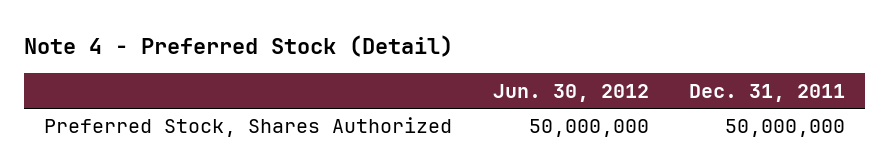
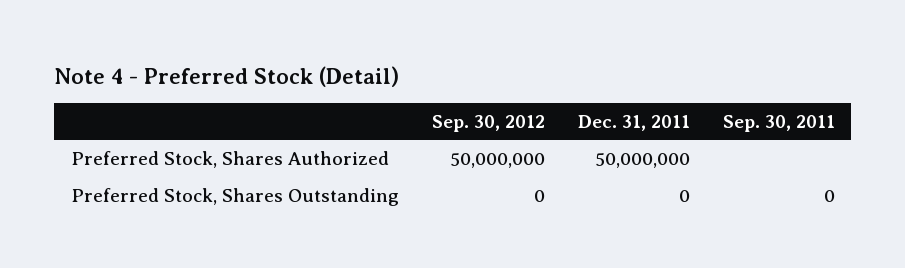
- | Jun. 30, 2012 | Dec. 31, 2011
+ | Sep. 30, 2012 | Dec. 31, 2011 | Sep. 30, 2011
+ Preferred Stock, Shares Outstanding | 0 | 0 | 0

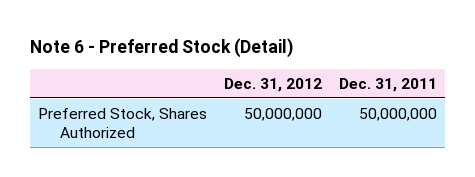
- Note 4 - Preferred Stock (Detail)
+ Note 6 - Preferred Stock (Detail)
- | Sep. 30, 2012 | Dec. 31, 2011 | Sep. 30, 2011
+ | Dec. 31, 2012 | Dec. 31, 2011
- Preferred Stock, Shares Outstanding | 0 | 0 | 0

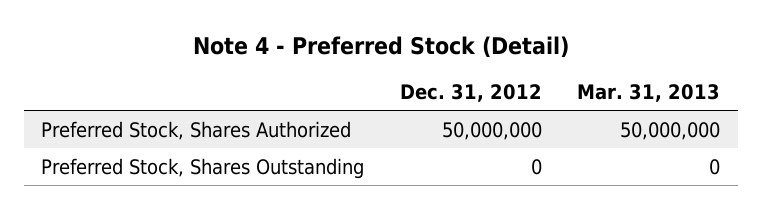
- Note 6 - Preferred Stock (Detail)
+ Note 4 - Preferred Stock (Detail)
- | Dec. 31, 2012 | Dec. 31, 2011
+ | Dec. 31, 2012 | Mar. 31, 2013
+ Preferred Stock, Shares Outstanding | 0 | 0

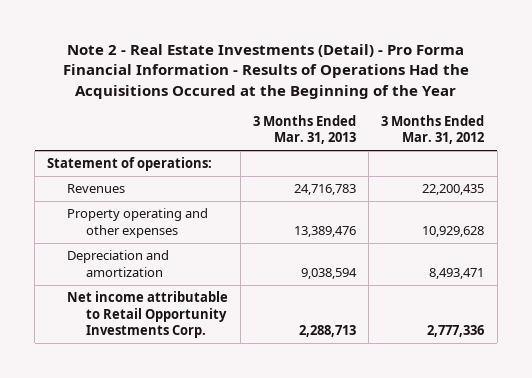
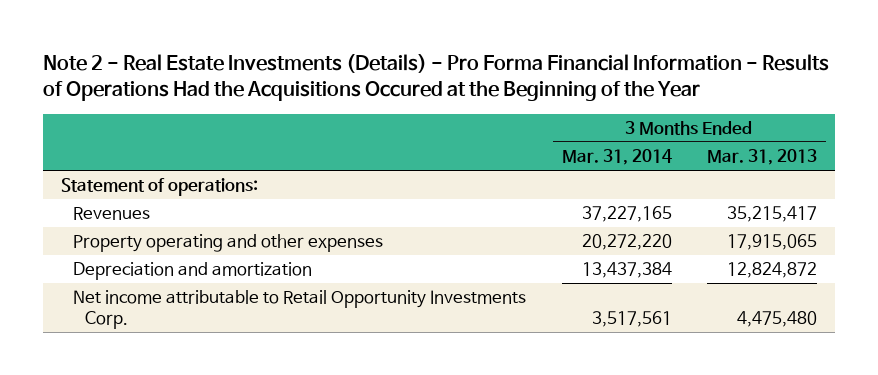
- Note 2 - Real Estate Investments (Detail) - Pro Forma Financial Information - Results of Operations Had the Acquisitions Occured at the Beginning of the Year
+ Note 2 - Real Estate Investments (Details) - Pro Forma Financial Information - Results of Operations Had the Acquisitions Occured at the Beginning of the Year
- | 3 Months Ended Mar. 31, 2013 | 3 Months Ended Mar. 31, 2012
+ | 3 Months Ended Mar. 31, 2014 | 3 Months Ended Mar. 31, 2013
- Revenues | 24,716,783 | 22,200,435
- Property operating and other expenses | 13,389,476 | 10,929,628
- Depreciation and amortization | 9,038,594 | 8,493,471
- Net income attributable to Retail Opportunity Investments Corp. | 2,288,713 | 2,777,336
+ Revenues | 37,227,165 | 35,215,417
+ Property operating and other expenses | 20,272,220 | 17,915,065
+ Depreciation and amortization | 13,437,384 | 12,824,872
+ Net income attributable to Retail Opportunity Investments Corp. | 3,517,561 | 4,475,480

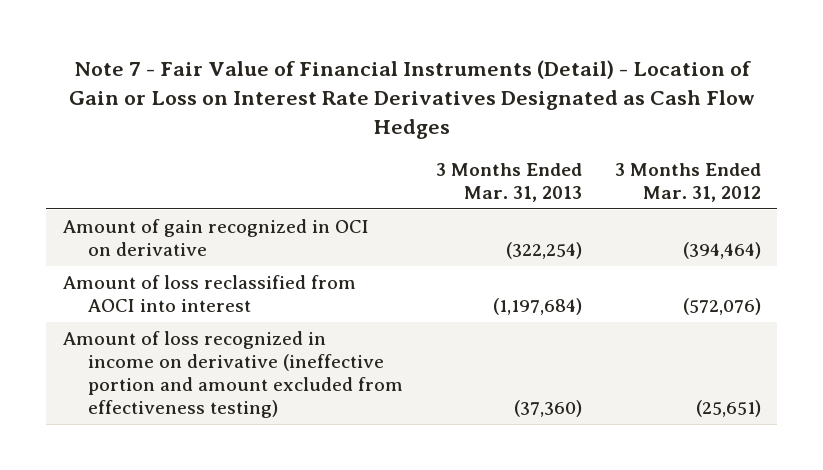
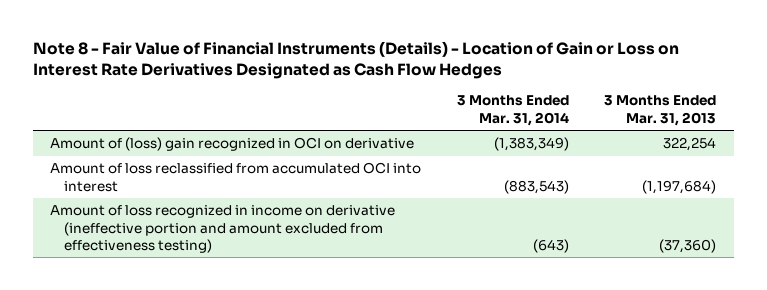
- Note 7 - Fair Value of Financial Instruments (Detail) - Location of Gain or Loss on Interest Rate Derivatives Designated as Cash Flow Hedges
+ Note 8 - Fair Value of Financial Instruments (Details) - Location of Gain or Loss on Interest Rate Derivatives Designated as Cash Flow Hedges
- | 3 Months Ended Mar. 31, 2013 | 3 Months Ended Mar. 31, 2012
+ | 3 Months Ended Mar. 31, 2014 | 3 Months Ended Mar. 31, 2013
- Amount of gain recognized in OCI on derivative | (322,254) | (394,464)
- Amount of loss reclassified from AOCI into interest | (1,197,684) | (572,076)
+ Amount of (loss) gain recognized in OCI on derivative | (1,383,349) | 322,254
+ Amount of loss reclassified from accumulated OCI into interest | (883,543) | (1,197,684)

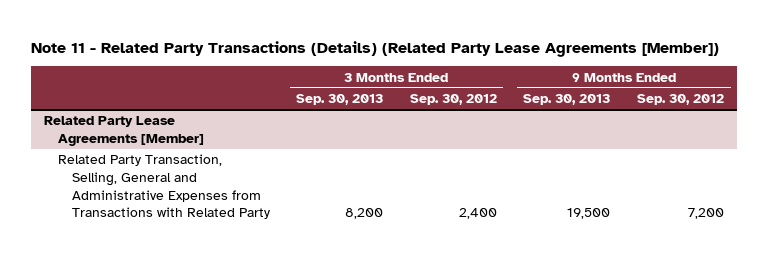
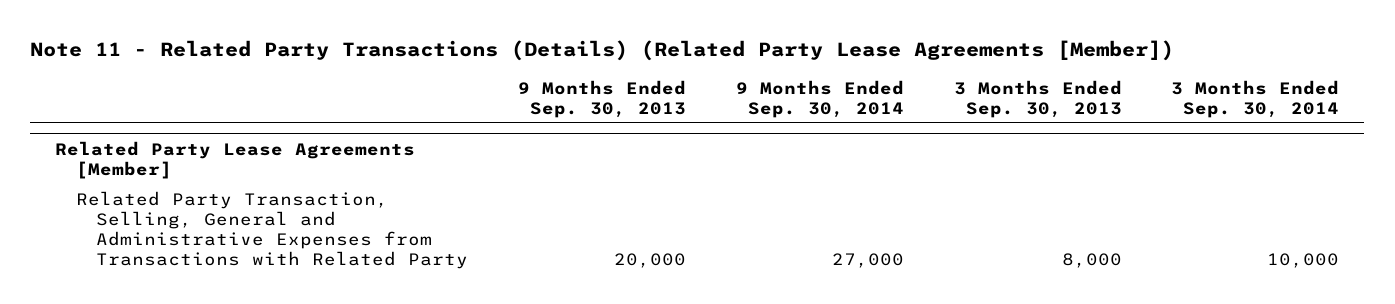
- | 3 Months Ended Sep. 30, 2013 | 3 Months Ended Sep. 30, 2012 | 9 Months Ended Sep. 30, 2013 | 9 Months Ended Sep. 30, 2012
+ | 9 Months Ended Sep. 30, 2013 | 9 Months Ended Sep. 30, 2014 | 3 Months Ended Sep. 30, 2013 | 3 Months Ended Sep. 30, 2014
@ Related Party Lease Agreements [Member]
- Related Party Transaction, Selling, General and Administrative Expenses from Transactions with Related Party | 8,200 | 2,400 | 19,500 | 7,200
+ Related Party Transaction, Selling, General and Administrative Expenses from Transactions with Related Party | 20,000 | 27,000 | 8,000 | 10,000

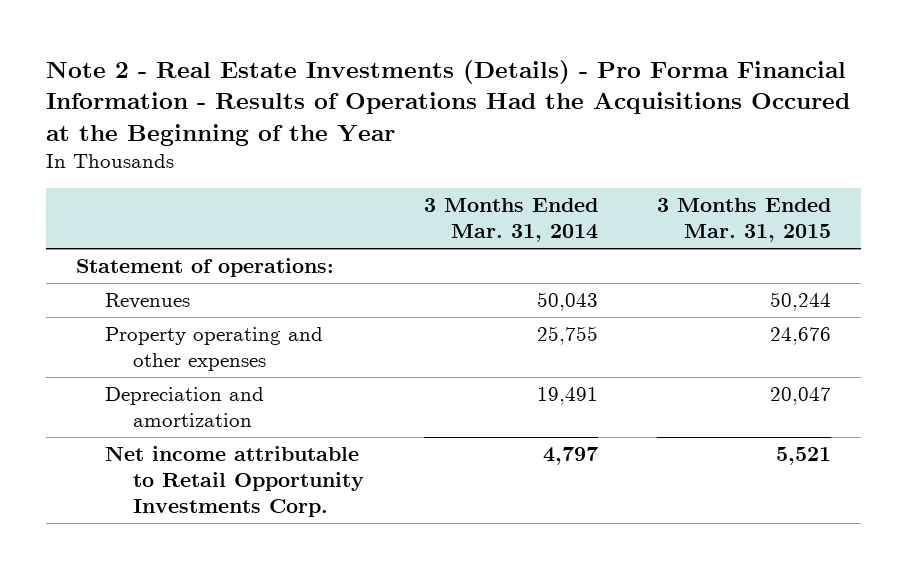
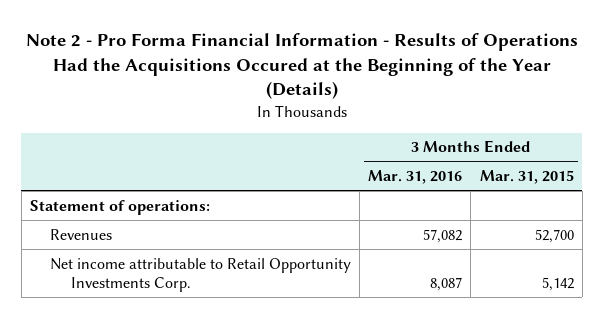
- Note 2 - Real Estate Investments (Details) - Pro Forma Financial Information - Results of Operations Had the Acquisitions Occured at the Beginning of the Year
+ Note 2 - Pro Forma Financial Information - Results of Operations Had the Acquisitions Occured at the Beginning of the Year (Details)
- | 3 Months Ended Mar. 31, 2014 | 3 Months Ended Mar. 31, 2015
+ | 3 Months Ended Mar. 31, 2016 | 3 Months Ended Mar. 31, 2015
- Revenues | 50,043 | 50,244
- Property operating and other expenses | 25,755 | 24,676
- Depreciation and amortization | 19,491 | 20,047
- Net income attributable to Retail Opportunity Investments Corp. | 4,797 | 5,521
+ Revenues | 57,082 | 52,700
+ Net income attributable to Retail Opportunity Investments Corp. | 8,087 | 5,142

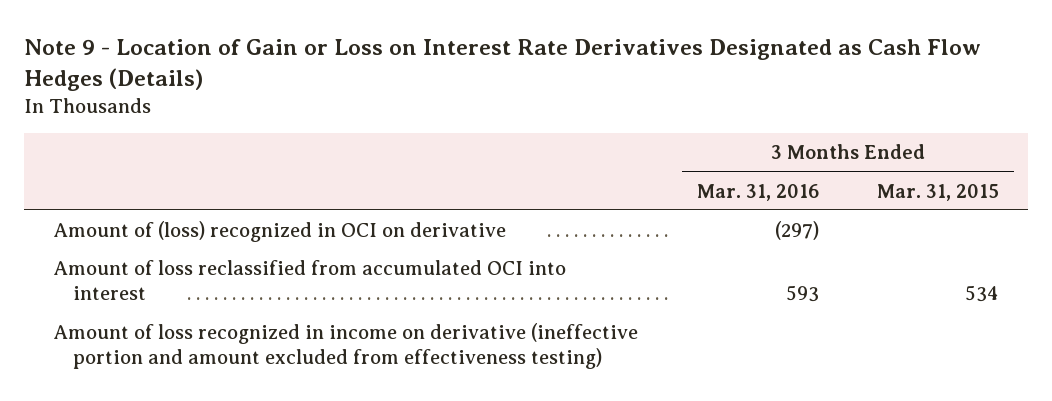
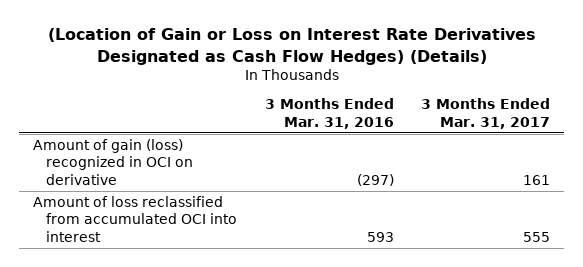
- Note 9 - Location of Gain or Loss on Interest Rate Derivatives Designated as Cash Flow Hedges (Details)
+ (Location of Gain or Loss on Interest Rate Derivatives Designated as Cash Flow Hedges) (Details)
- | 3 Months Ended Mar. 31, 2016 | 3 Months Ended Mar. 31, 2015
+ | 3 Months Ended Mar. 31, 2016 | 3 Months Ended Mar. 31, 2017
- Amount of (loss) recognized in OCI on derivative | (297) |
+ Amount of gain (loss) recognized in OCI on derivative | (297) | 161
- Amount of loss recognized in income on derivative (ineffective portion and amount excluded from effectiveness testing)

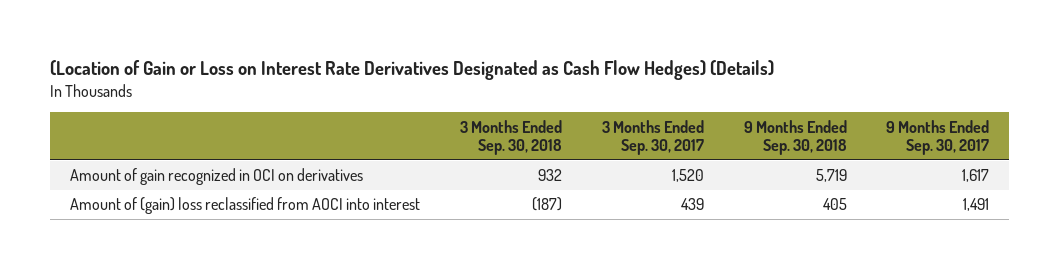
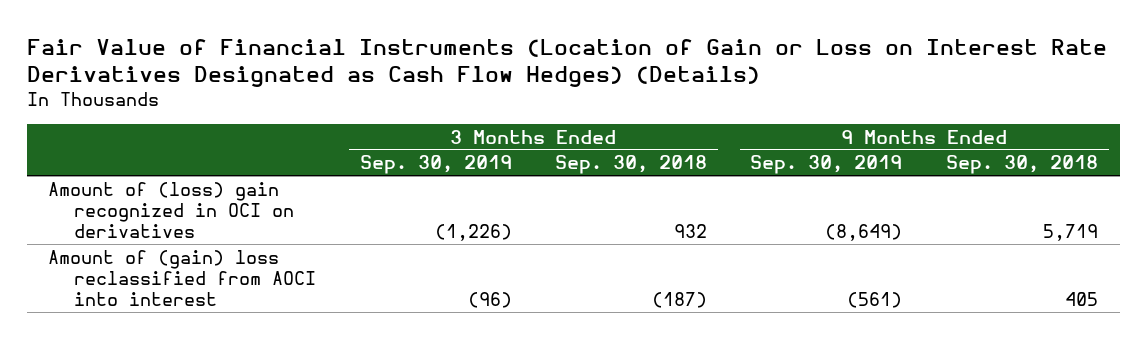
- (Location of Gain or Loss on Interest Rate Derivatives Designated as Cash Flow Hedges) (Details)
+ Fair Value of Financial Instruments (Location of Gain or Loss on Interest Rate Derivatives Designated as Cash Flow Hedges) (Details)
- | 3 Months Ended Sep. 30, 2018 | 3 Months Ended Sep. 30, 2017 | 9 Months Ended Sep. 30, 2018 | 9 Months Ended Sep. 30, 2017
+ | 3 Months Ended Sep. 30, 2019 | 3 Months Ended Sep. 30, 2018 | 9 Months Ended Sep. 30, 2019 | 9 Months Ended Sep. 30, 2018
- Amount of gain recognized in OCI on derivatives | 932 | 1,520 | 5,719 | 1,617
+ Amount of (loss) gain recognized in OCI on derivatives | (1,226) | 932 | (8,649) | 5,719

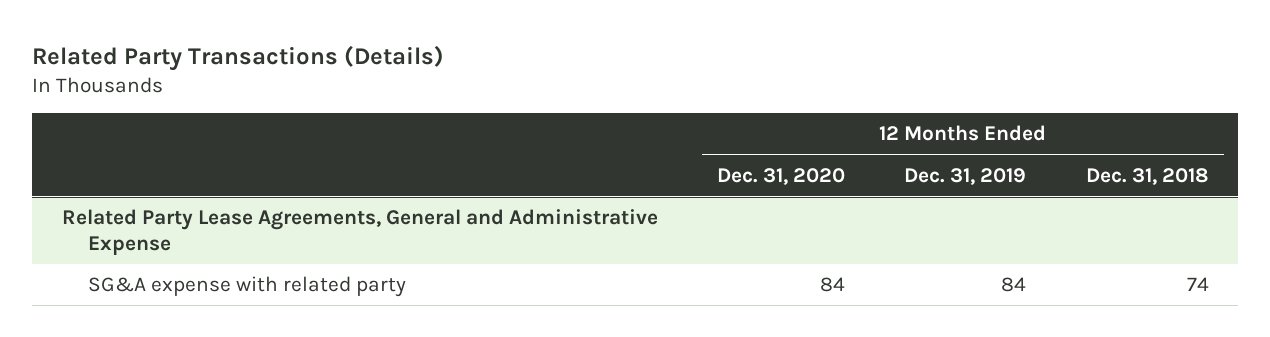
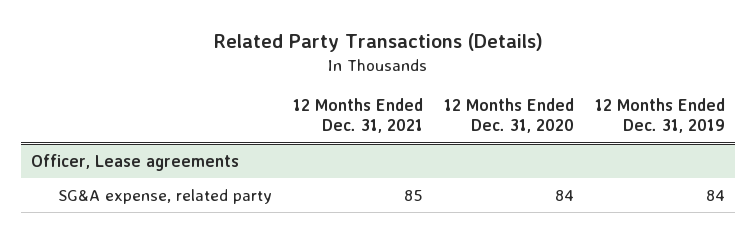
- | 12 Months Ended Dec. 31, 2020 | 12 Months Ended Dec. 31, 2019 | 12 Months Ended Dec. 31, 2018
+ | 12 Months Ended Dec. 31, 2021 | 12 Months Ended Dec. 31, 2020 | 12 Months Ended Dec. 31, 2019
- Related Party Lease Agreements, General and Administrative Expense
- SG&A expense with related party | 84 | 84 | 74
+ Officer, Lease agreements
+ SG&A expense, related party | 85 | 84 | 84

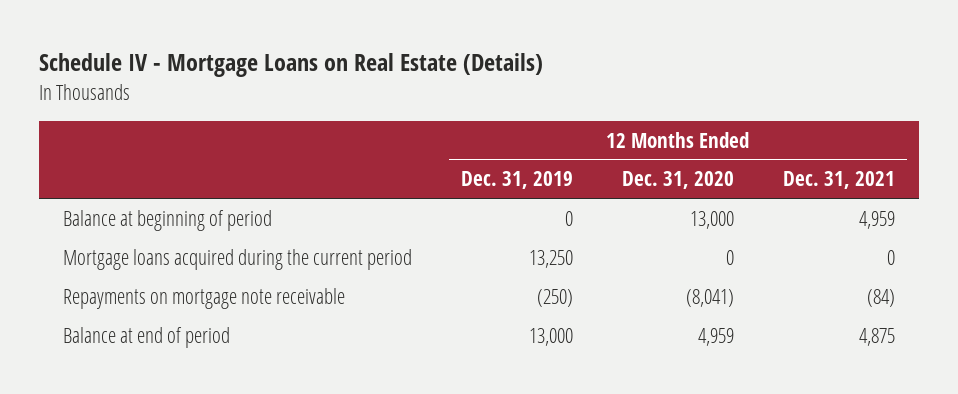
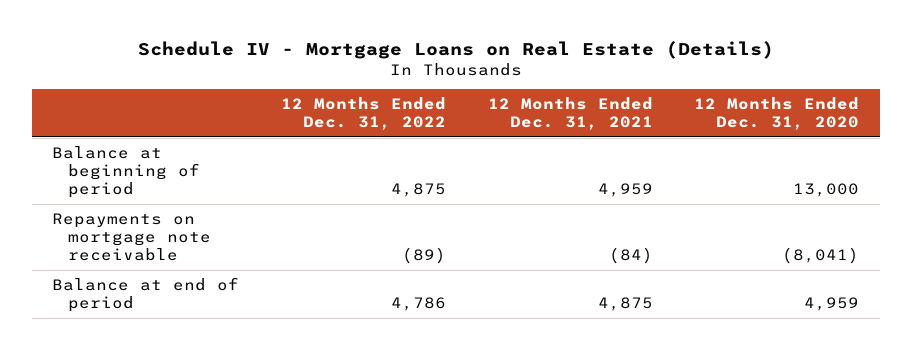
- | 12 Months Ended Dec. 31, 2019 | 12 Months Ended Dec. 31, 2020 | 12 Months Ended Dec. 31, 2021
+ | 12 Months Ended Dec. 31, 2022 | 12 Months Ended Dec. 31, 2021 | 12 Months Ended Dec. 31, 2020
- Mortgage loans acquired during the current period | 13,250 | 0 | 0

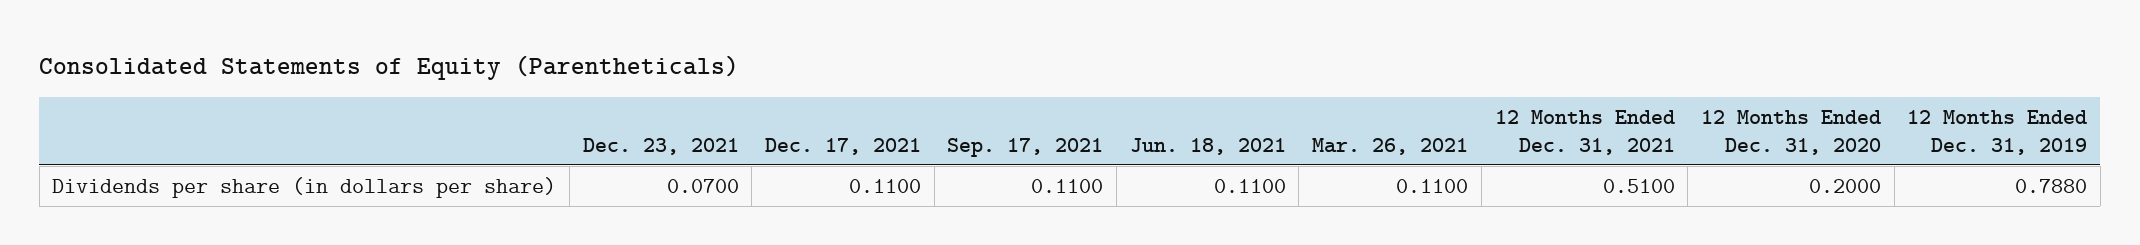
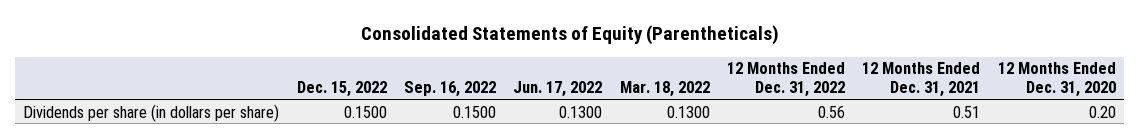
- | Dec. 23, 2021 | Dec. 17, 2021 | Sep. 17, 2021 | Jun. 18, 2021 | Mar. 26, 2021 | 12 Months Ended Dec. 31, 2021 | 12 Months Ended Dec. 31, 2020 | 12 Months Ended Dec. 31, 2019
+ | Dec. 15, 2022 | Sep. 16, 2022 | Jun. 17, 2022 | Mar. 18, 2022 | 12 Months Ended Dec. 31, 2022 | 12 Months Ended Dec. 31, 2021 | 12 Months Ended Dec. 31, 2020
- Dividends per share (in dollars per share) | 0.0700 | 0.1100 | 0.1100 | 0.1100 | 0.1100 | 0.5100 | 0.2000 | 0.7880
+ Dividends per share (in dollars per share) | 0.1500 | 0.1500 | 0.1300 | 0.1300 | 0.56 | 0.51 | 0.20

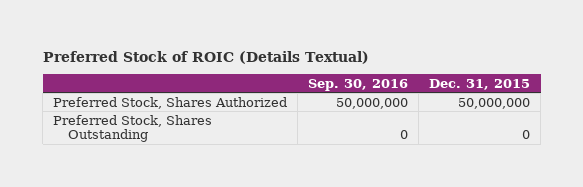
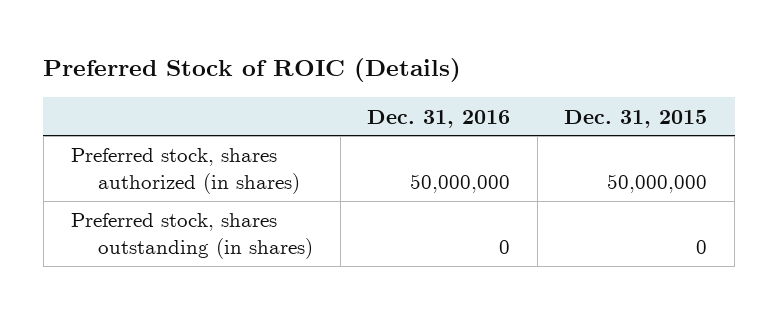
- Preferred Stock of ROIC (Details Textual)
+ Preferred Stock of ROIC (Details)
- | Sep. 30, 2016 | Dec. 31, 2015
+ | Dec. 31, 2016 | Dec. 31, 2015
- Preferred Stock, Shares Authorized | 50,000,000 | 50,000,000
- Preferred Stock, Shares Outstanding | 0 | 0
+ Preferred stock, shares authorized (in shares) | 50,000,000 | 50,000,000
+ Preferred stock, shares outstanding (in shares) | 0 | 0

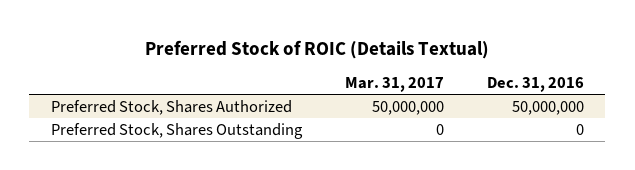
- Preferred Stock of ROIC (Details)
+ Preferred Stock of ROIC (Details Textual)
- | Dec. 31, 2016 | Dec. 31, 2015
+ | Mar. 31, 2017 | Dec. 31, 2016
- Preferred stock, shares authorized (in shares) | 50,000,000 | 50,000,000
- Preferred stock, shares outstanding (in shares) | 0 | 0
+ Preferred Stock, Shares Authorized | 50,000,000 | 50,000,000
+ Preferred Stock, Shares Outstanding | 0 | 0

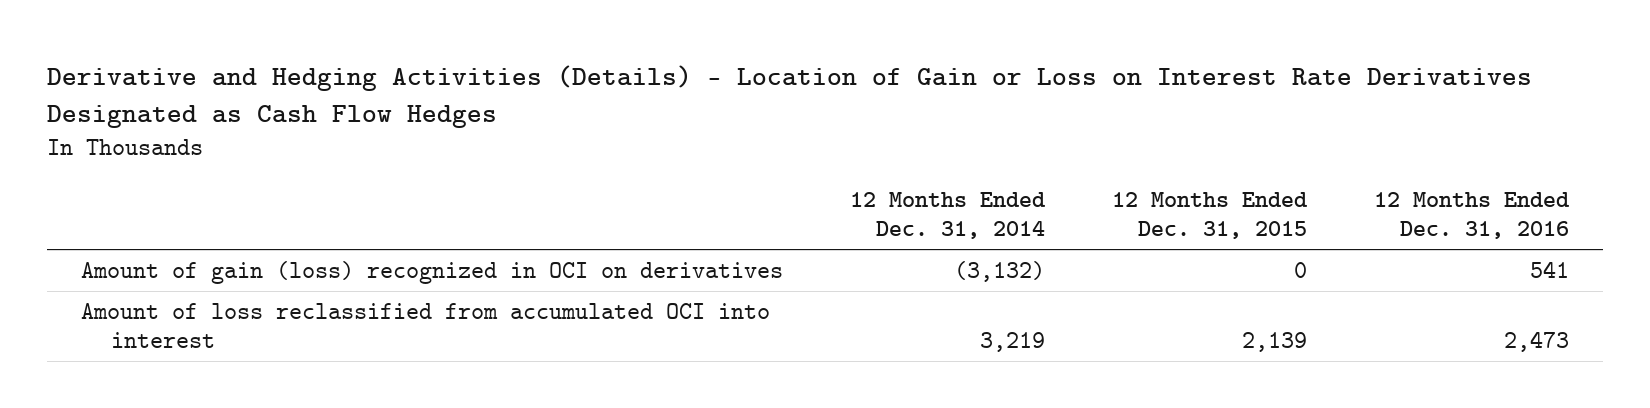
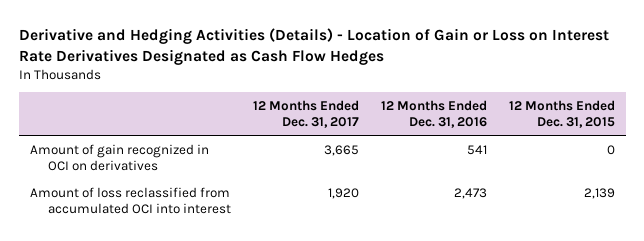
- | 12 Months Ended Dec. 31, 2014 | 12 Months Ended Dec. 31, 2015 | 12 Months Ended Dec. 31, 2016
+ | 12 Months Ended Dec. 31, 2017 | 12 Months Ended Dec. 31, 2016 | 12 Months Ended Dec. 31, 2015
- Amount of gain (loss) recognized in OCI on derivatives | (3,132) | 0 | 541
+ Amount of gain recognized in OCI on derivatives | 3,665 | 541 | 0

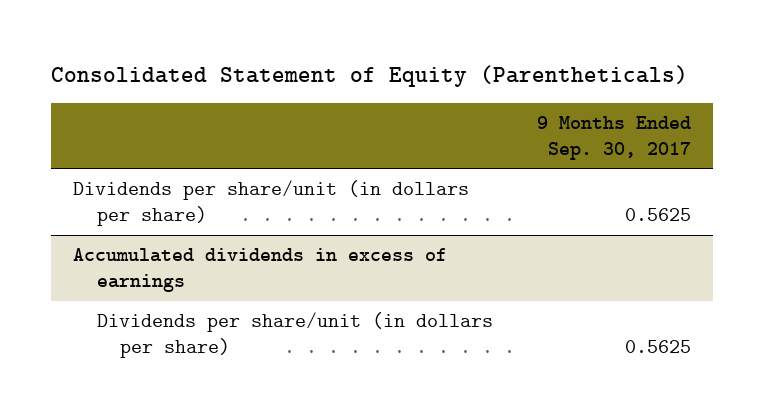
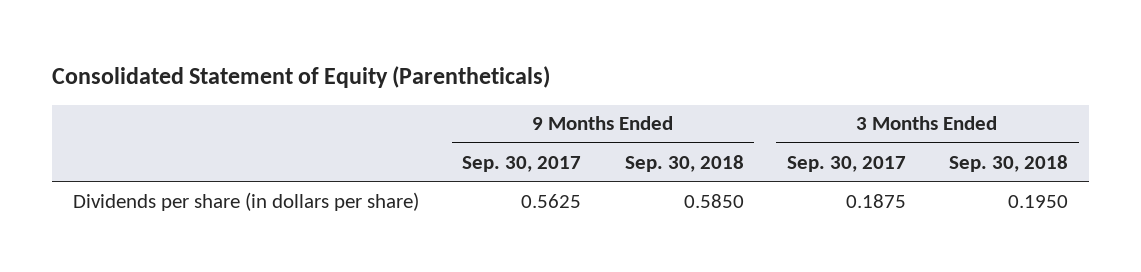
- | 9 Months Ended Sep. 30, 2017
+ | 9 Months Ended Sep. 30, 2017 | 9 Months Ended Sep. 30, 2018 | 3 Months Ended Sep. 30, 2017 | 3 Months Ended Sep. 30, 2018
- Dividends per share/unit (in dollars per share) | 0.5625
- Accumulated dividends in excess of earnings
- Dividends per share/unit (in dollars per share) | 0.5625
+ Dividends per share (in dollars per share) | 0.5625 | 0.5850 | 0.1875 | 0.1950

